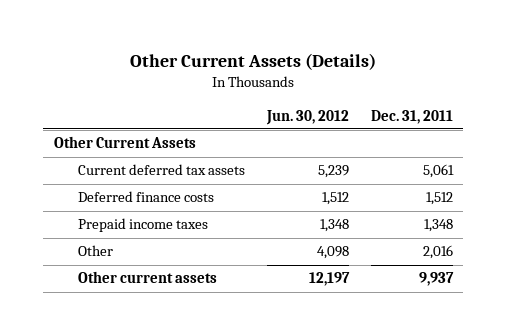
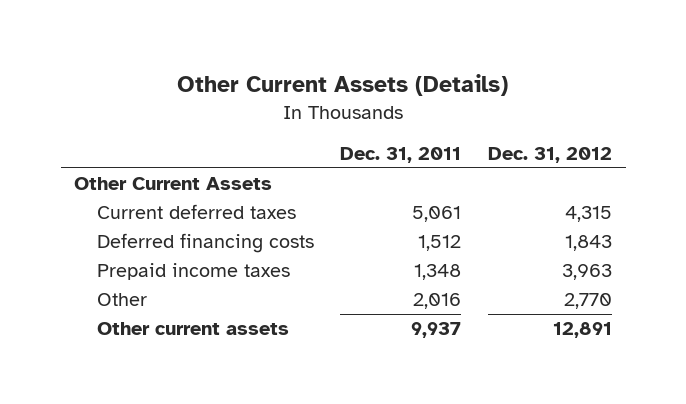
- | Jun. 30, 2012 | Dec. 31, 2011
+ | Dec. 31, 2011 | Dec. 31, 2012
- Current deferred tax assets | 5,239 | 5,061
- Deferred finance costs | 1,512 | 1,512
+ Current deferred taxes | 5,061 | 4,315
+ Deferred financing costs | 1,512 | 1,843

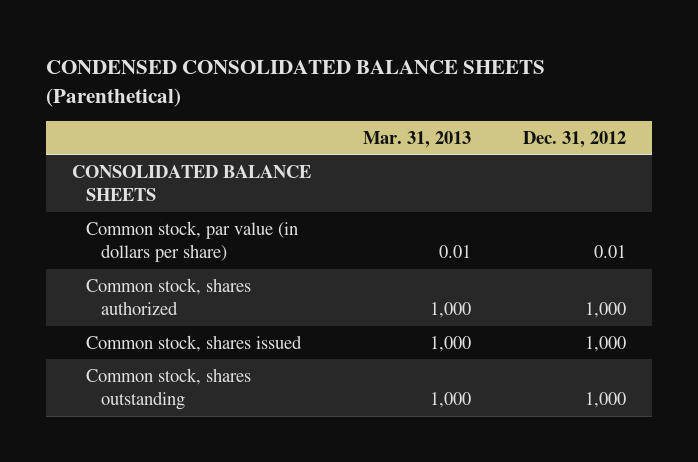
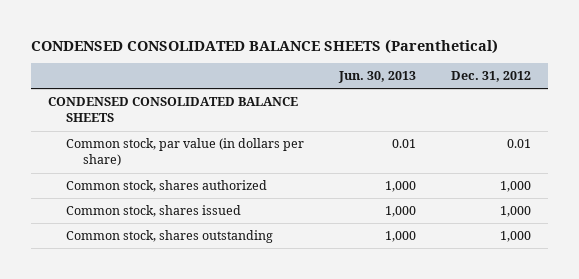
- | Mar. 31, 2013 | Dec. 31, 2012
+ | Jun. 30, 2013 | Dec. 31, 2012
- CONSOLIDATED BALANCE SHEETS
+ CONDENSED CONSOLIDATED BALANCE SHEETS

